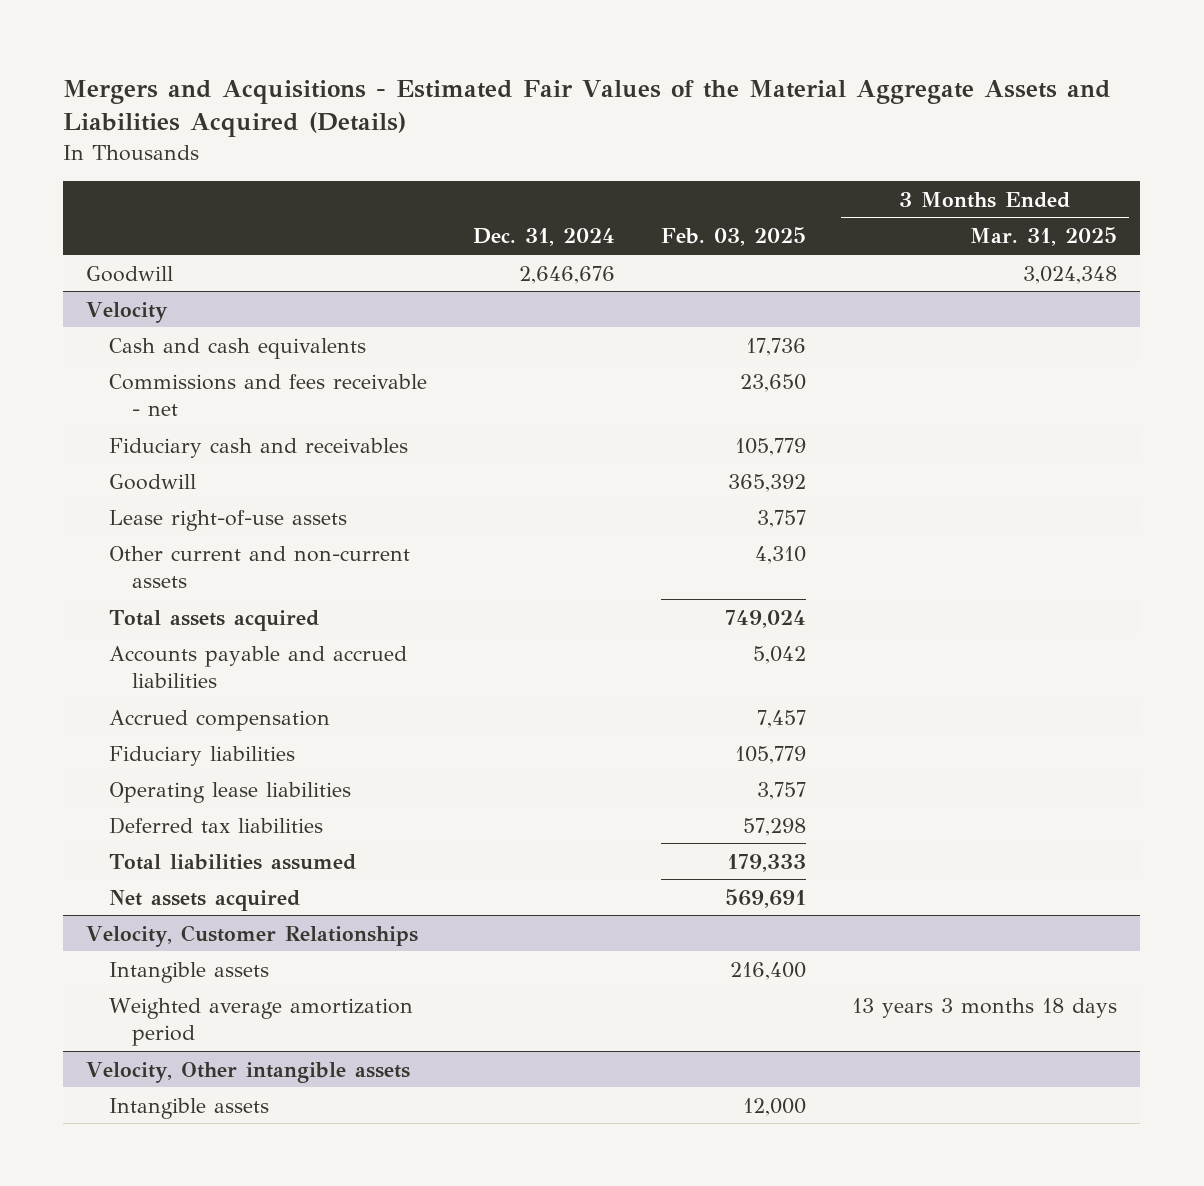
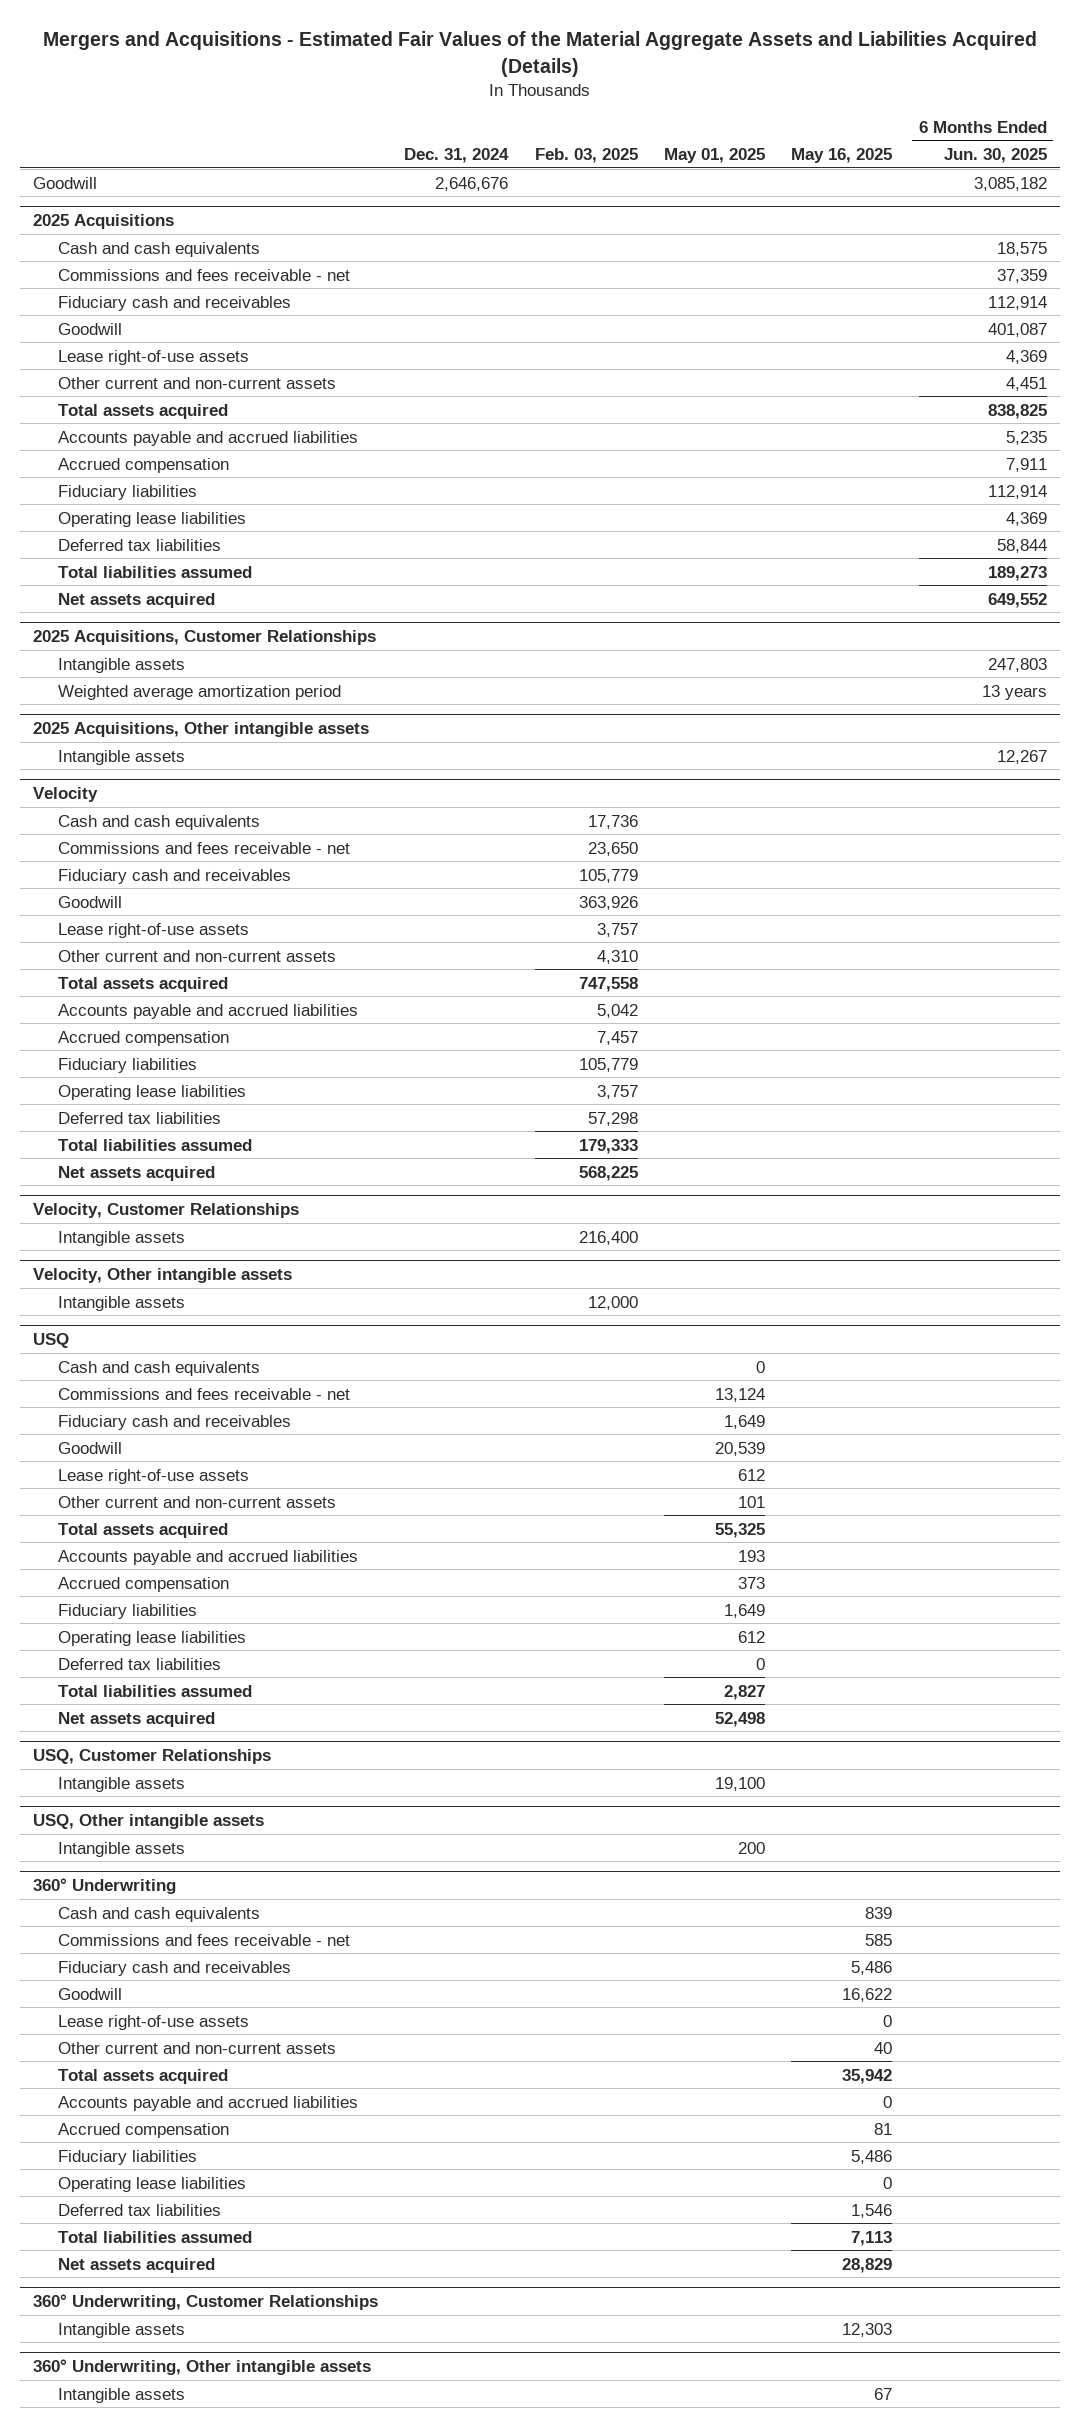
- | Dec. 31, 2024 | Feb. 03, 2025 | 3 Months Ended Mar. 31, 2025
+ | Dec. 31, 2024 | Feb. 03, 2025 | May 01, 2025 | May 16, 2025 | 6 Months Ended Jun. 30, 2025
+ 2025 Acquisitions
+ Cash and cash equivalents | | | | | 18,575
+ Commissions and fees receivable - net | | | | | 37,359
+ Fiduciary cash and receivables | | | | | 112,914
+ Goodwill | | | | | 401,087
+ Lease right-of-use assets | | | | | 4,369
+ Other current and non-current assets | | | | | 4,451
+ Total assets acquired | | | | | 838,825
+ Accounts payable and accrued liabilities | | | | | 5,235
+ Accrued compensation | | | | | 7,911
+ Fiduciary liabilities | | | | | 112,914
+ Operating lease liabilities | | | | | 4,369
+ Deferred tax liabilities | | | | | 58,844
+ Total liabilities assumed | | | | | 189,273
+ Net assets acquired | | | | | 649,552
+ 2025 Acquisitions, Customer Relationships
+ Intangible assets | | | | | 247,803
+ Weighted average amortization period | | | | | 13 years
+ 2025 Acquisitions, Other intangible assets
+ Intangible assets | | | | | 12,267
@ Velocity
- Goodwill | | 365,392 |
+ Goodwill | | 363,926 | | |
- Total assets acquired | | 749,024 |
+ Total assets acquired | | 747,558 | | |
- Net assets acquired | | 569,691 |
+ Net assets acquired | | 568,225 | | |
@ Velocity, Customer Relationships
- Weighted average amortization period | | | 13 years 3 months 18 days
+ USQ
+ Cash and cash equivalents | | | 0 | |
+ Commissions and fees receivable - net | | | 13,124 | |
+ Fiduciary cash and receivables | | | 1,649 | |
+ Goodwill | | | 20,539 | |
+ Lease right-of-use assets | | | 612 | |
+ Other current and non-current assets | | | 101 | |
+ Total assets acquired | | | 55,325 | |
+ Accounts payable and accrued liabilities | | | 193 | |
+ Accrued compensation | | | 373 | |
+ Fiduciary liabilities | | | 1,649 | |
+ Operating lease liabilities | | | 612 | |
+ Deferred tax liabilities | | | 0 | |
+ Total liabilities assumed | | | 2,827 | |
+ Net assets acquired | | | 52,498 | |
+ USQ, Customer Relationships
+ Intangible assets | | | 19,100 | |
+ USQ, Other intangible assets
+ Intangible assets | | | 200 | |
+ 360° Underwriting
+ Cash and cash equivalents | | | | 839 |
+ Commissions and fees receivable - net | | | | 585 |
+ Fiduciary cash and receivables | | | | 5,486 |
+ Goodwill | | | | 16,622 |
+ Lease right-of-use assets | | | | 0 |
+ Other current and non-current assets | | | | 40 |
+ Total assets acquired | | | | 35,942 |
+ Accounts payable and accrued liabilities | | | | 0 |
+ Accrued compensation | | | | 81 |
+ Fiduciary liabilities | | | | 5,486 |
+ Operating lease liabilities | | | | 0 |
+ Deferred tax liabilities | | | | 1,546 |
+ Total liabilities assumed | | | | 7,113 |
+ Net assets acquired | | | | 28,829 |
+ 360° Underwriting, Customer Relationships
+ Intangible assets | | | | 12,303 |
+ 360° Underwriting, Other intangible assets
+ Intangible assets | | | | 67 |

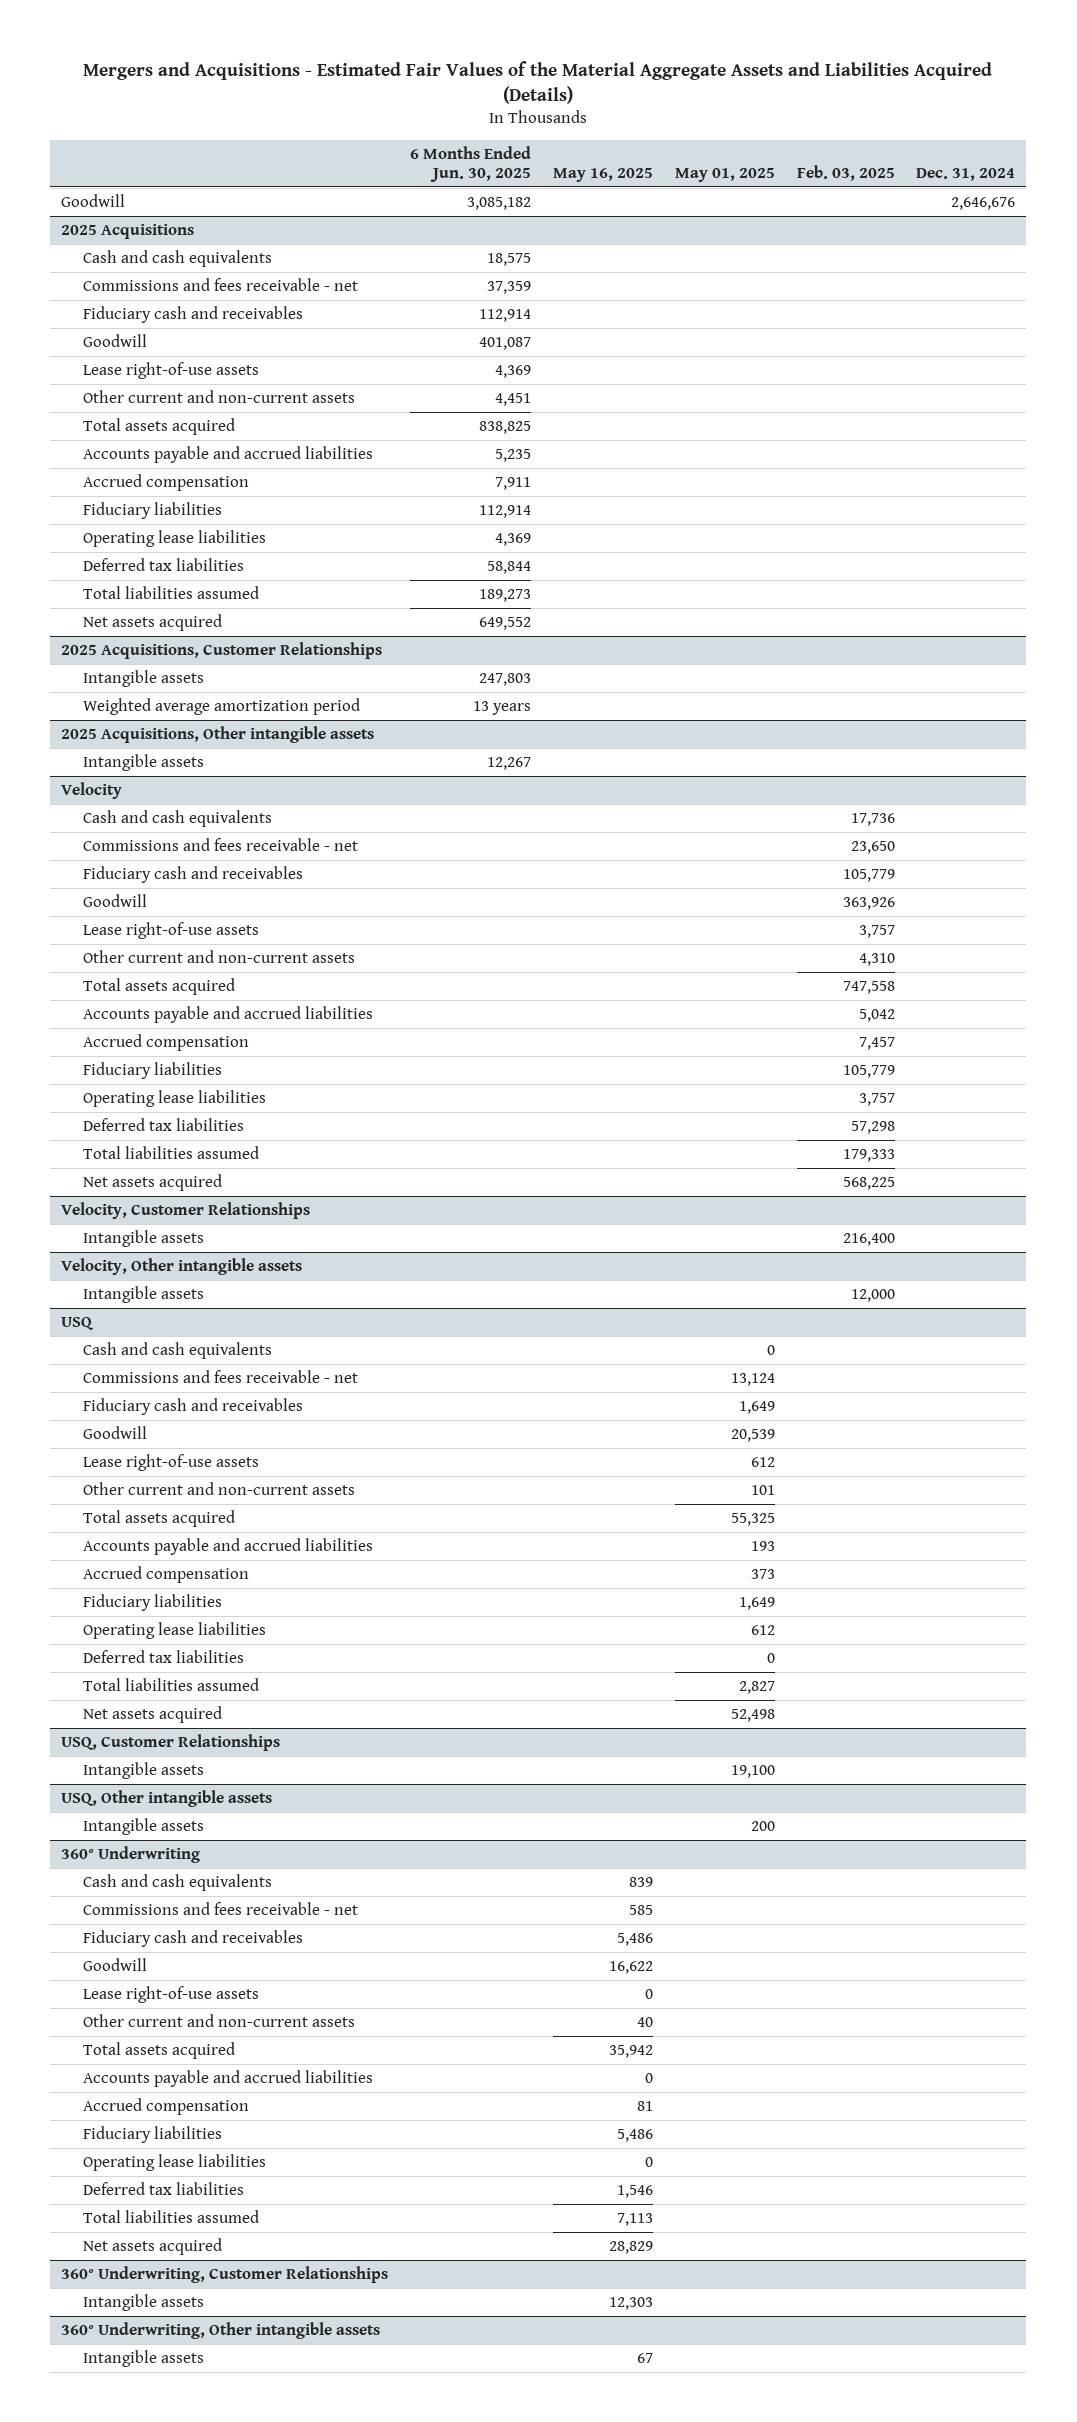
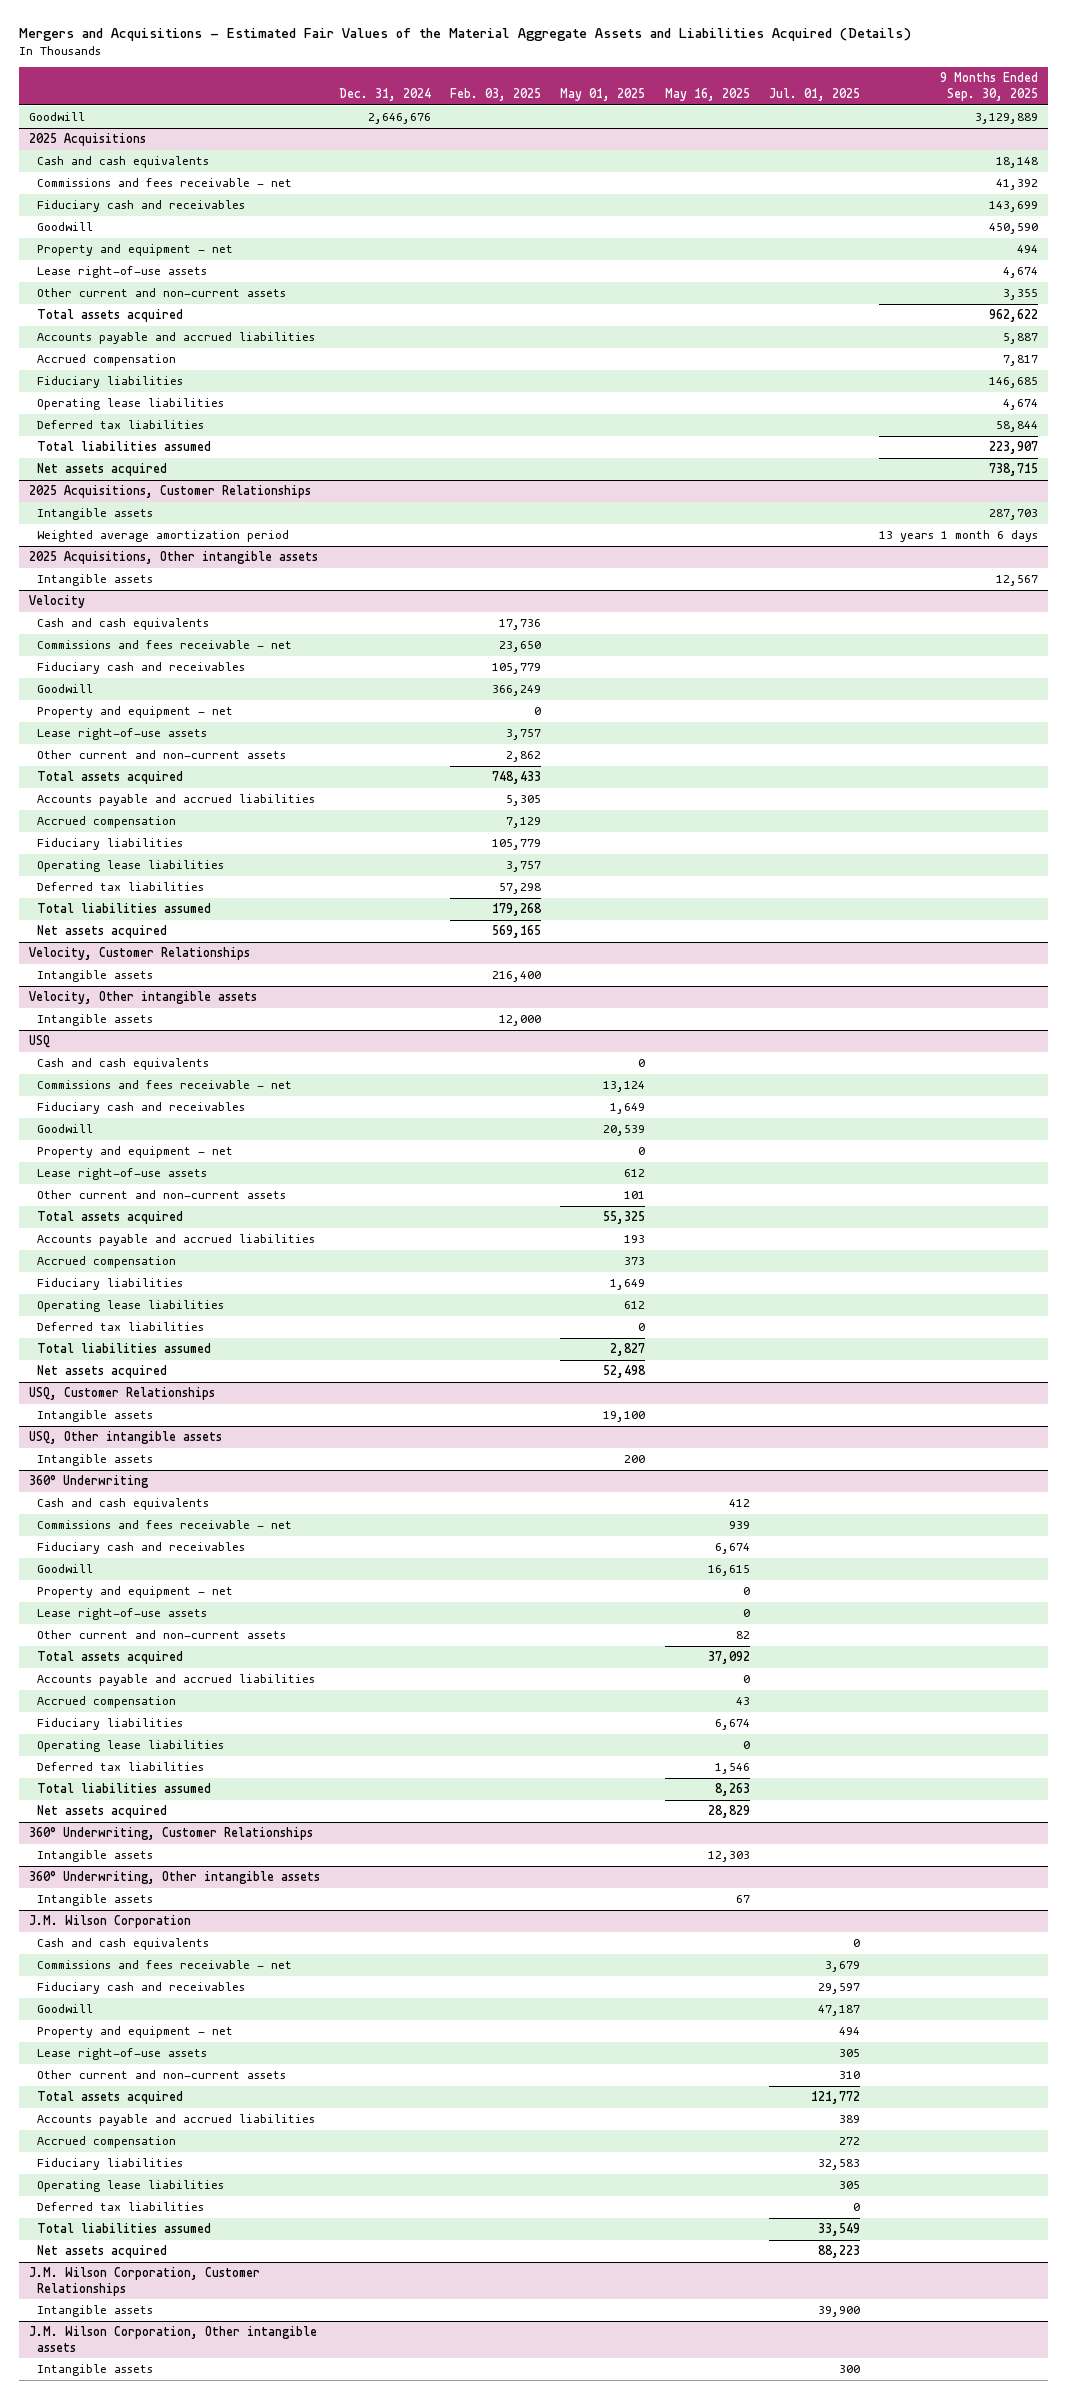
- | 6 Months Ended Jun. 30, 2025 | May 16, 2025 | May 01, 2025 | Feb. 03, 2025 | Dec. 31, 2024
+ | Dec. 31, 2024 | Feb. 03, 2025 | May 01, 2025 | May 16, 2025 | Jul. 01, 2025 | 9 Months Ended Sep. 30, 2025
@ 2025 Acquisitions
+ Property and equipment - net | | | | | | 494
@ Velocity
- Goodwill | | | | 363,926 |
+ Goodwill | | 366,249 | | | |
+ Property and equipment - net | | 0 | | | |
- Other current and non-current assets | | | | 4,310 |
- Total assets acquired | | | | 747,558 |
- Accounts payable and accrued liabilities | | | | 5,042 |
- Accrued compensation | | | | 7,457 |
+ Other current and non-current assets | | 2,862 | | | |
+ Total assets acquired | | 748,433 | | | |
+ Accounts payable and accrued liabilities | | 5,305 | | | |
+ Accrued compensation | | 7,129 | | | |
- Total liabilities assumed | | | | 179,333 |
- Net assets acquired | | | | 568,225 |
+ Total liabilities assumed | | 179,268 | | | |
+ Net assets acquired | | 569,165 | | | |
@ USQ
+ Property and equipment - net | | | 0 | | |
@ 360° Underwriting
- Cash and cash equivalents | | 839 | | |
- Commissions and fees receivable - net | | 585 | | |
- Fiduciary cash and receivables | | 5,486 | | |
- Goodwill | | 16,622 | | |
+ Cash and cash equivalents | | | | 412 | |
+ Commissions and fees receivable - net | | | | 939 | |
+ Fiduciary cash and receivables | | | | 6,674 | |
+ Goodwill | | | | 16,615 | |
+ Property and equipment - net | | | | 0 | |
- Other current and non-current assets | | 40 | | |
- Total assets acquired | | 35,942 | | |
+ Other current and non-current assets | | | | 82 | |
+ Total assets acquired | | | | 37,092 | |
- Accrued compensation | | 81 | | |
- Fiduciary liabilities | | 5,486 | | |
+ Accrued compensation | | | | 43 | |
+ Fiduciary liabilities | | | | 6,674 | |
- Total liabilities assumed | | 7,113 | | |
+ Total liabilities assumed | | | | 8,263 | |
+ J.M. Wilson Corporation
+ Cash and cash equivalents | | | | | 0 |
+ Commissions and fees receivable - net | | | | | 3,679 |
+ Fiduciary cash and receivables | | | | | 29,597 |
+ Goodwill | | | | | 47,187 |
+ Property and equipment - net | | | | | 494 |
+ Lease right-of-use assets | | | | | 305 |
+ Other current and non-current assets | | | | | 310 |
+ Total assets acquired | | | | | 121,772 |
+ Accounts payable and accrued liabilities | | | | | 389 |
+ Accrued compensation | | | | | 272 |
+ Fiduciary liabilities | | | | | 32,583 |
+ Operating lease liabilities | | | | | 305 |
+ Deferred tax liabilities | | | | | 0 |
+ Total liabilities assumed | | | | | 33,549 |
+ Net assets acquired | | | | | 88,223 |
+ J.M. Wilson Corporation, Customer Relationships
+ Intangible assets | | | | | 39,900 |
+ J.M. Wilson Corporation, Other intangible assets
+ Intangible assets | | | | | 300 |

